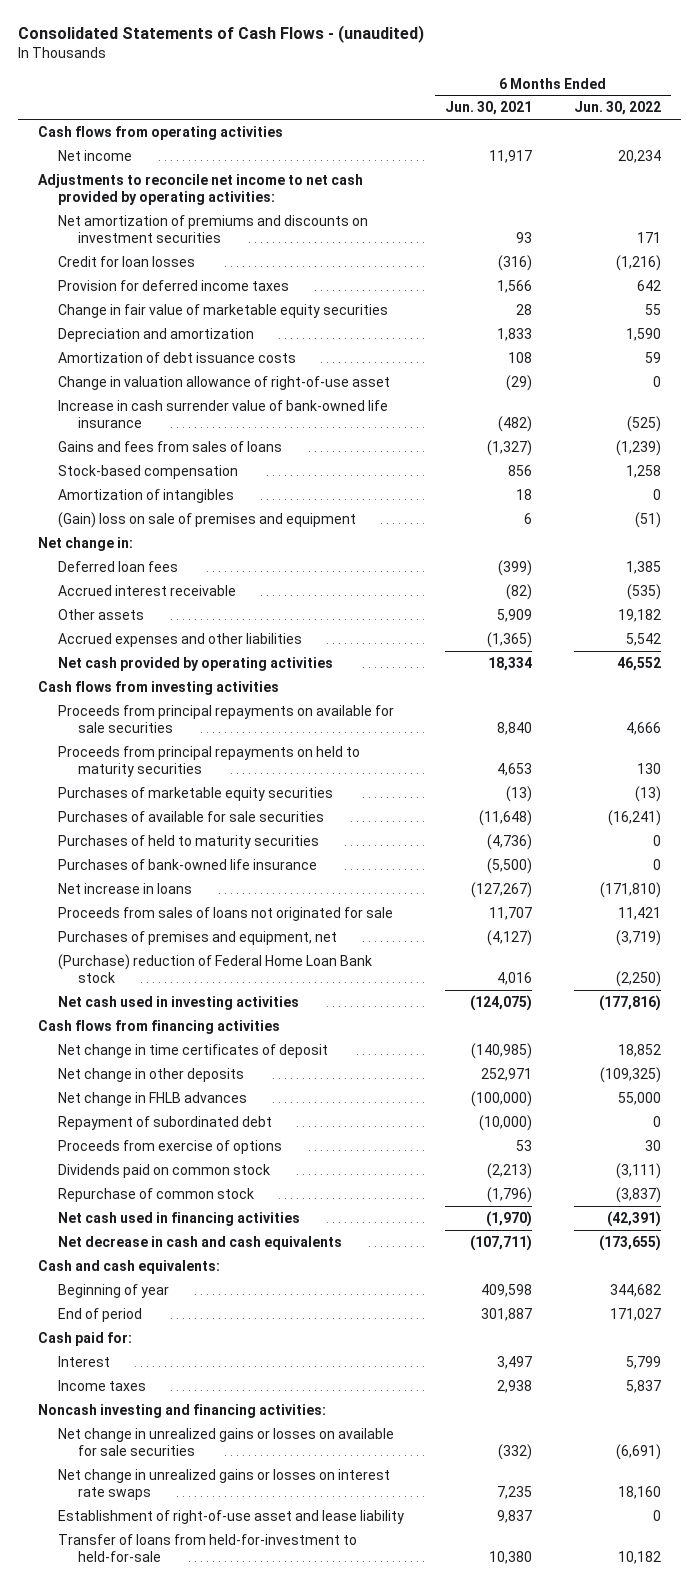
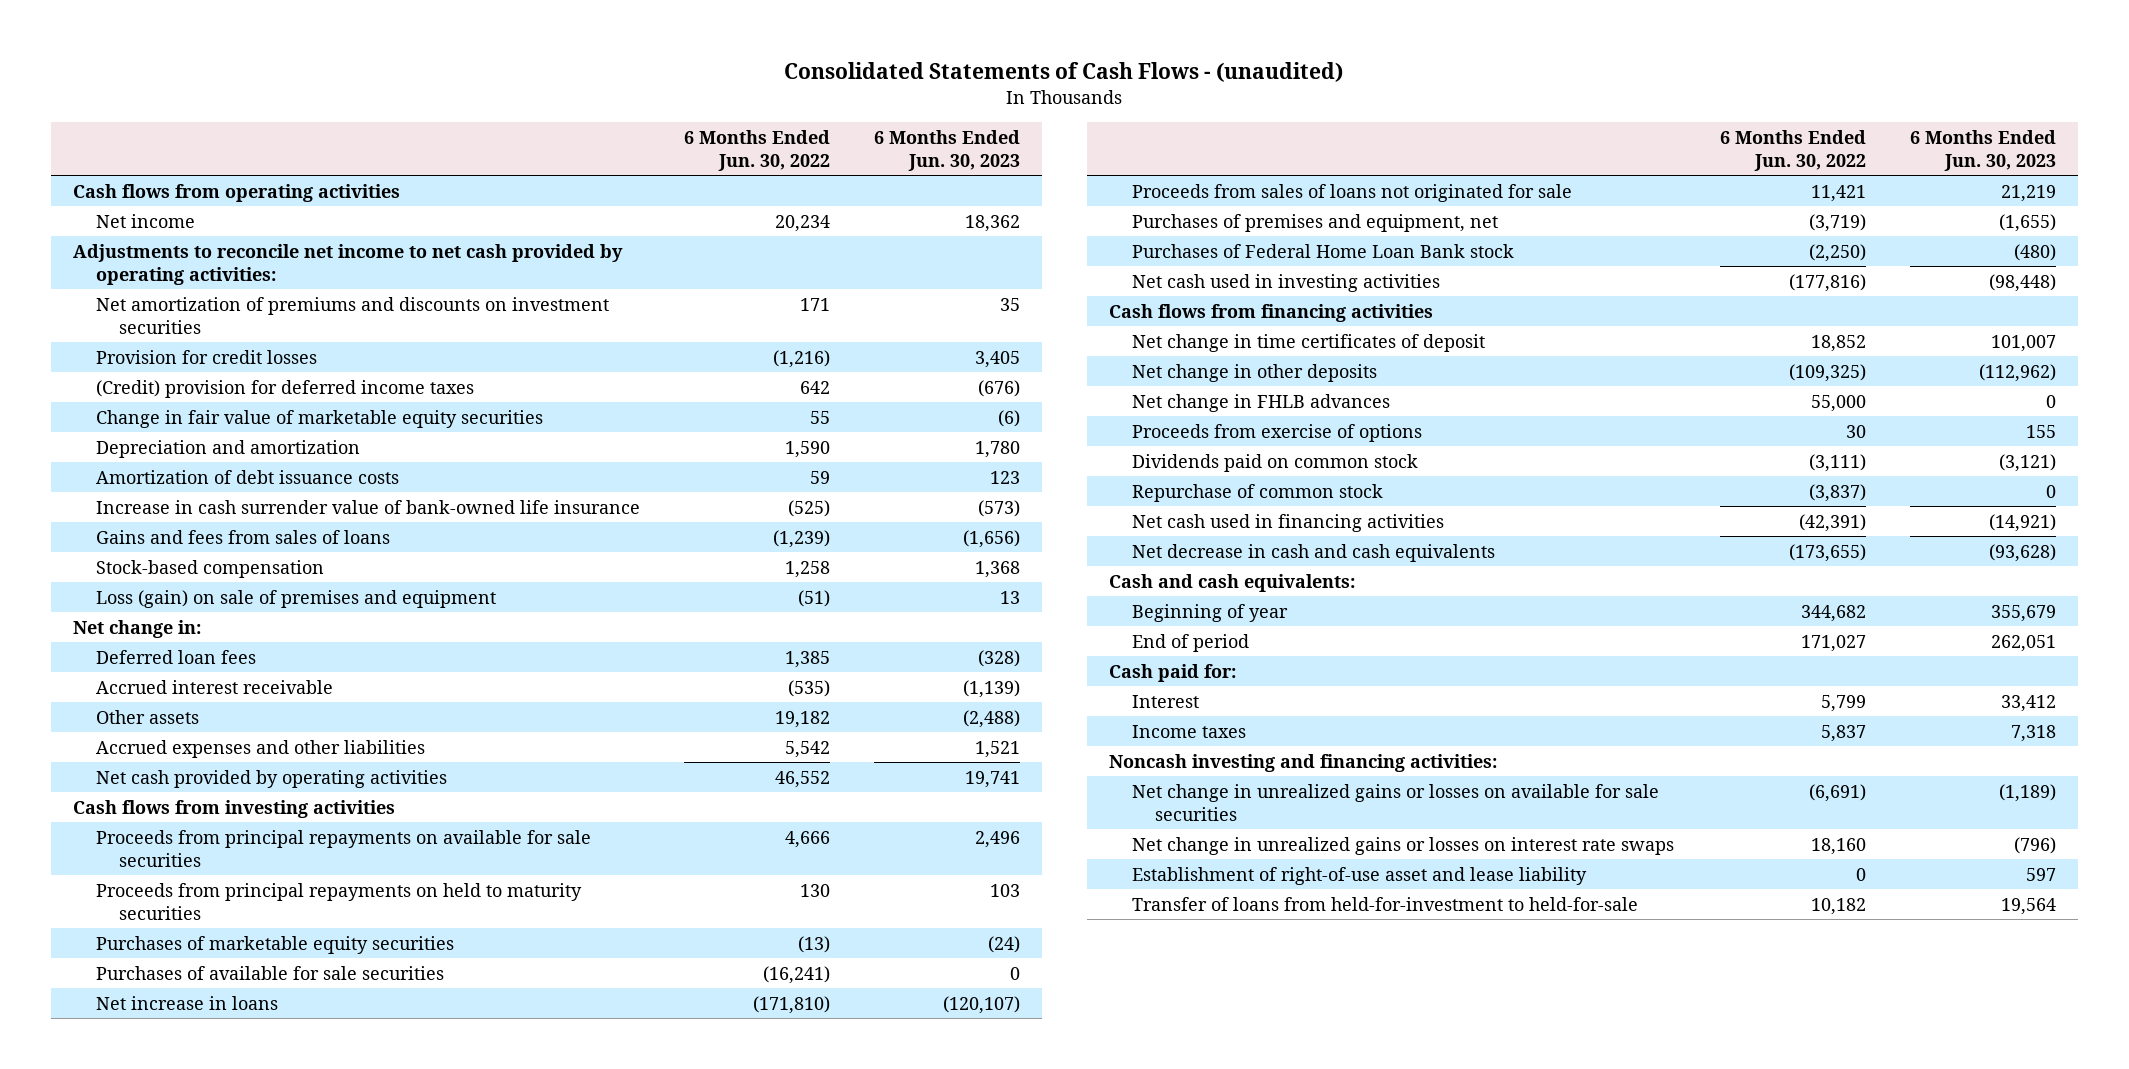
- | 6 Months Ended Jun. 30, 2021 | 6 Months Ended Jun. 30, 2022
+ | 6 Months Ended Jun. 30, 2022 | 6 Months Ended Jun. 30, 2023
- Credit for loan losses | (316) | (1,216)
- Provision for deferred income taxes | 1,566 | 642
+ Provision for credit losses | (1,216) | 3,405
+ (Credit) provision for deferred income taxes | 642 | (676)
- Change in valuation allowance of right-of-use asset | (29) | 0
- Amortization of intangibles | 18 | 0
- (Gain) loss on sale of premises and equipment | 6 | (51)
+ Loss (gain) on sale of premises and equipment | (51) | 13
- Purchases of held to maturity securities | (4,736) | 0
- Purchases of bank-owned life insurance | (5,500) | 0
- (Purchase) reduction of Federal Home Loan Bank stock | 4,016 | (2,250)
+ Purchases of Federal Home Loan Bank stock | (2,250) | (480)
- Repayment of subordinated debt | (10,000) | 0

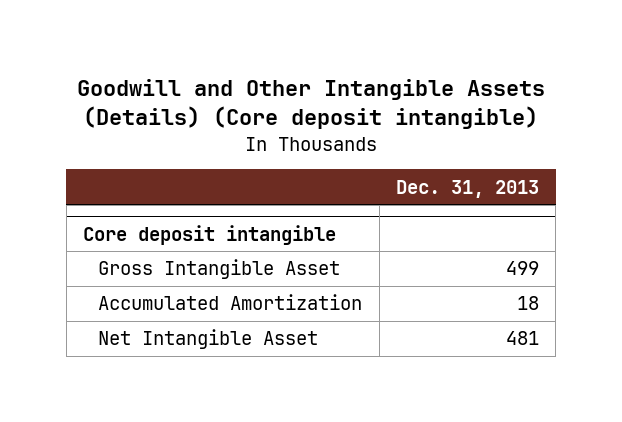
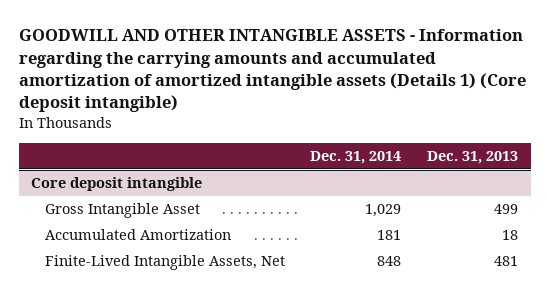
- Goodwill and Other Intangible Assets (Details) (Core deposit intangible)
+ GOODWILL AND OTHER INTANGIBLE ASSETS - Information regarding the carrying amounts and accumulated amortization of amortized intangible assets (Details 1) (Core deposit intangible)
- | Dec. 31, 2013
+ | Dec. 31, 2014 | Dec. 31, 2013
@ Core deposit intangible
- Net Intangible Asset | 481
+ Finite-Lived Intangible Assets, Net | 848 | 481

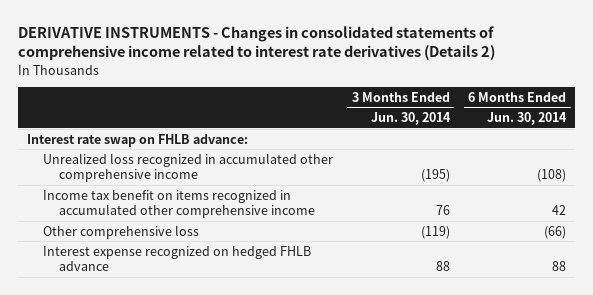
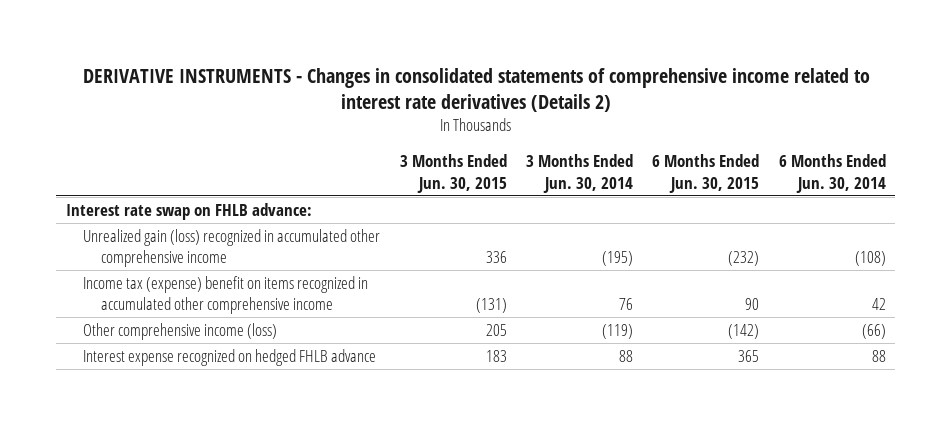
- | 3 Months Ended Jun. 30, 2014 | 6 Months Ended Jun. 30, 2014
+ | 3 Months Ended Jun. 30, 2015 | 3 Months Ended Jun. 30, 2014 | 6 Months Ended Jun. 30, 2015 | 6 Months Ended Jun. 30, 2014
- Unrealized loss recognized in accumulated other comprehensive income | (195) | (108)
- Income tax benefit on items recognized in accumulated other comprehensive income | 76 | 42
- Other comprehensive loss | (119) | (66)
+ Unrealized gain (loss) recognized in accumulated other comprehensive income | 336 | (195) | (232) | (108)
+ Income tax (expense) benefit on items recognized in accumulated other comprehensive income | (131) | 76 | 90 | 42
+ Other comprehensive income (loss) | 205 | (119) | (142) | (66)

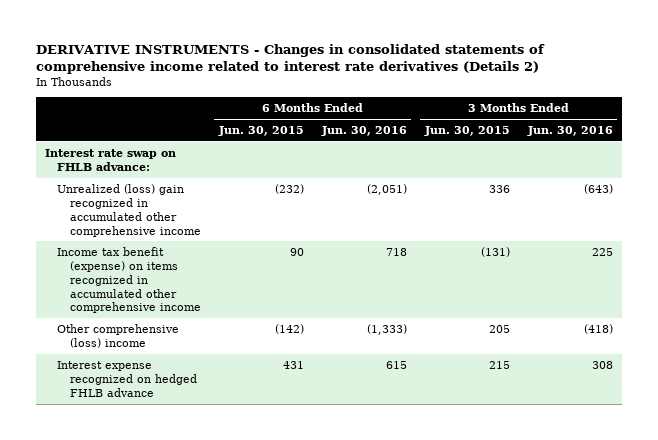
- | 3 Months Ended Jun. 30, 2015 | 3 Months Ended Jun. 30, 2014 | 6 Months Ended Jun. 30, 2015 | 6 Months Ended Jun. 30, 2014
+ | 6 Months Ended Jun. 30, 2015 | 6 Months Ended Jun. 30, 2016 | 3 Months Ended Jun. 30, 2015 | 3 Months Ended Jun. 30, 2016
- Unrealized gain (loss) recognized in accumulated other comprehensive income | 336 | (195) | (232) | (108)
- Income tax (expense) benefit on items recognized in accumulated other comprehensive income | (131) | 76 | 90 | 42
- Other comprehensive income (loss) | 205 | (119) | (142) | (66)
- Interest expense recognized on hedged FHLB advance | 183 | 88 | 365 | 88
+ Unrealized (loss) gain recognized in accumulated other comprehensive income | (232) | (2,051) | 336 | (643)
+ Income tax benefit (expense) on items recognized in accumulated other comprehensive income | 90 | 718 | (131) | 225
+ Other comprehensive (loss) income | (142) | (1,333) | 205 | (418)
+ Interest expense recognized on hedged FHLB advance | 431 | 615 | 215 | 308

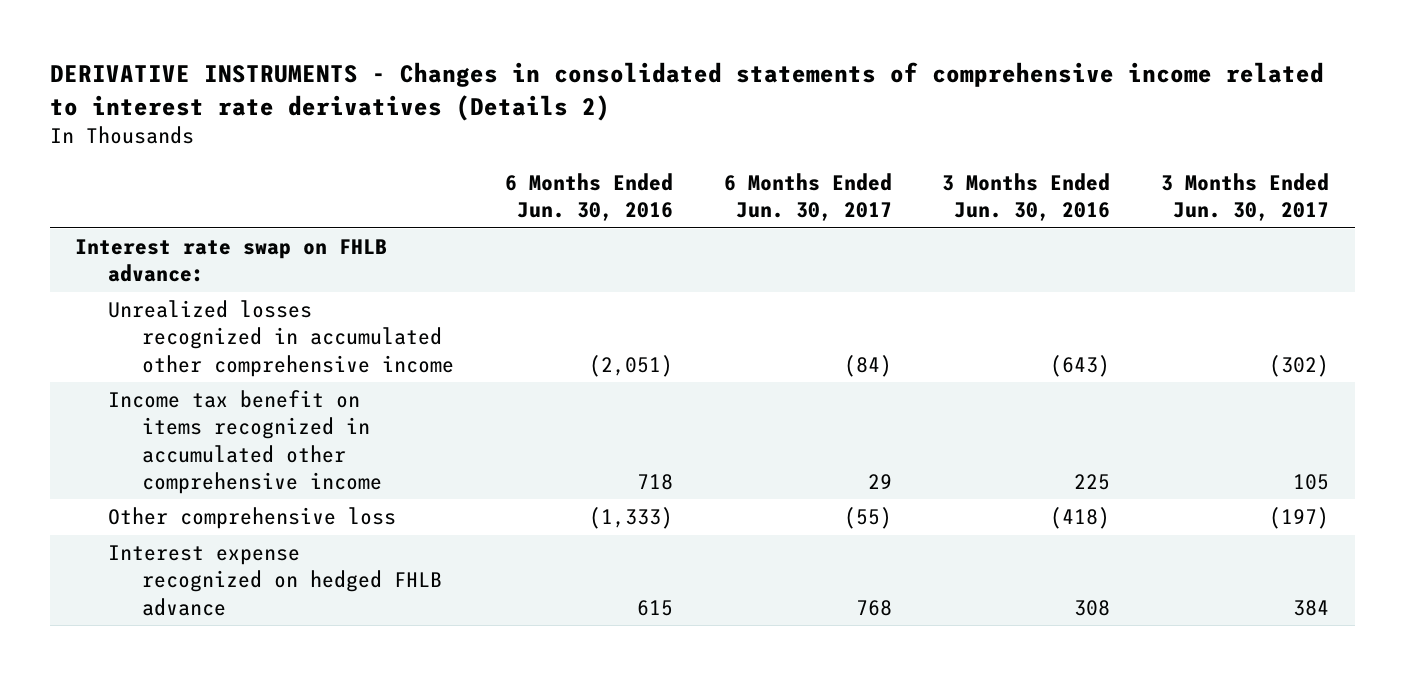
- | 6 Months Ended Jun. 30, 2015 | 6 Months Ended Jun. 30, 2016 | 3 Months Ended Jun. 30, 2015 | 3 Months Ended Jun. 30, 2016
+ | 6 Months Ended Jun. 30, 2016 | 6 Months Ended Jun. 30, 2017 | 3 Months Ended Jun. 30, 2016 | 3 Months Ended Jun. 30, 2017
- Unrealized (loss) gain recognized in accumulated other comprehensive income | (232) | (2,051) | 336 | (643)
- Income tax benefit (expense) on items recognized in accumulated other comprehensive income | 90 | 718 | (131) | 225
- Other comprehensive (loss) income | (142) | (1,333) | 205 | (418)
+ Unrealized losses recognized in accumulated other comprehensive income | (2,051) | (84) | (643) | (302)
+ Income tax benefit on items recognized in accumulated other comprehensive income | 718 | 29 | 225 | 105
+ Other comprehensive loss | (1,333) | (55) | (418) | (197)

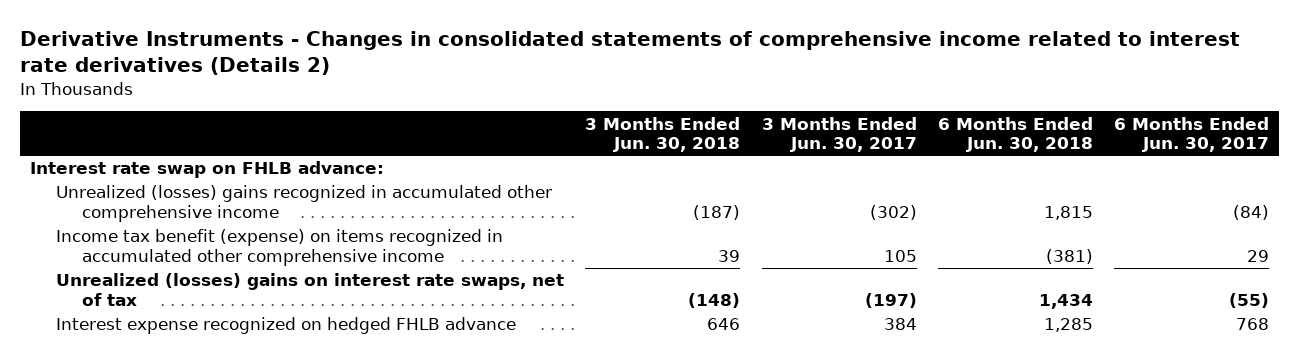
- DERIVATIVE INSTRUMENTS - Changes in consolidated statements of comprehensive income related to interest rate derivatives (Details 2)
+ Derivative Instruments - Changes in consolidated statements of comprehensive income related to interest rate derivatives (Details 2)
- | 6 Months Ended Jun. 30, 2016 | 6 Months Ended Jun. 30, 2017 | 3 Months Ended Jun. 30, 2016 | 3 Months Ended Jun. 30, 2017
+ | 3 Months Ended Jun. 30, 2018 | 3 Months Ended Jun. 30, 2017 | 6 Months Ended Jun. 30, 2018 | 6 Months Ended Jun. 30, 2017
- Unrealized losses recognized in accumulated other comprehensive income | (2,051) | (84) | (643) | (302)
- Income tax benefit on items recognized in accumulated other comprehensive income | 718 | 29 | 225 | 105
- Other comprehensive loss | (1,333) | (55) | (418) | (197)
+ Unrealized (losses) gains recognized in accumulated other comprehensive income | (187) | (302) | 1,815 | (84)
+ Income tax benefit (expense) on items recognized in accumulated other comprehensive income | 39 | 105 | (381) | 29
+ Unrealized (losses) gains on interest rate swaps, net of tax | (148) | (197) | 1,434 | (55)

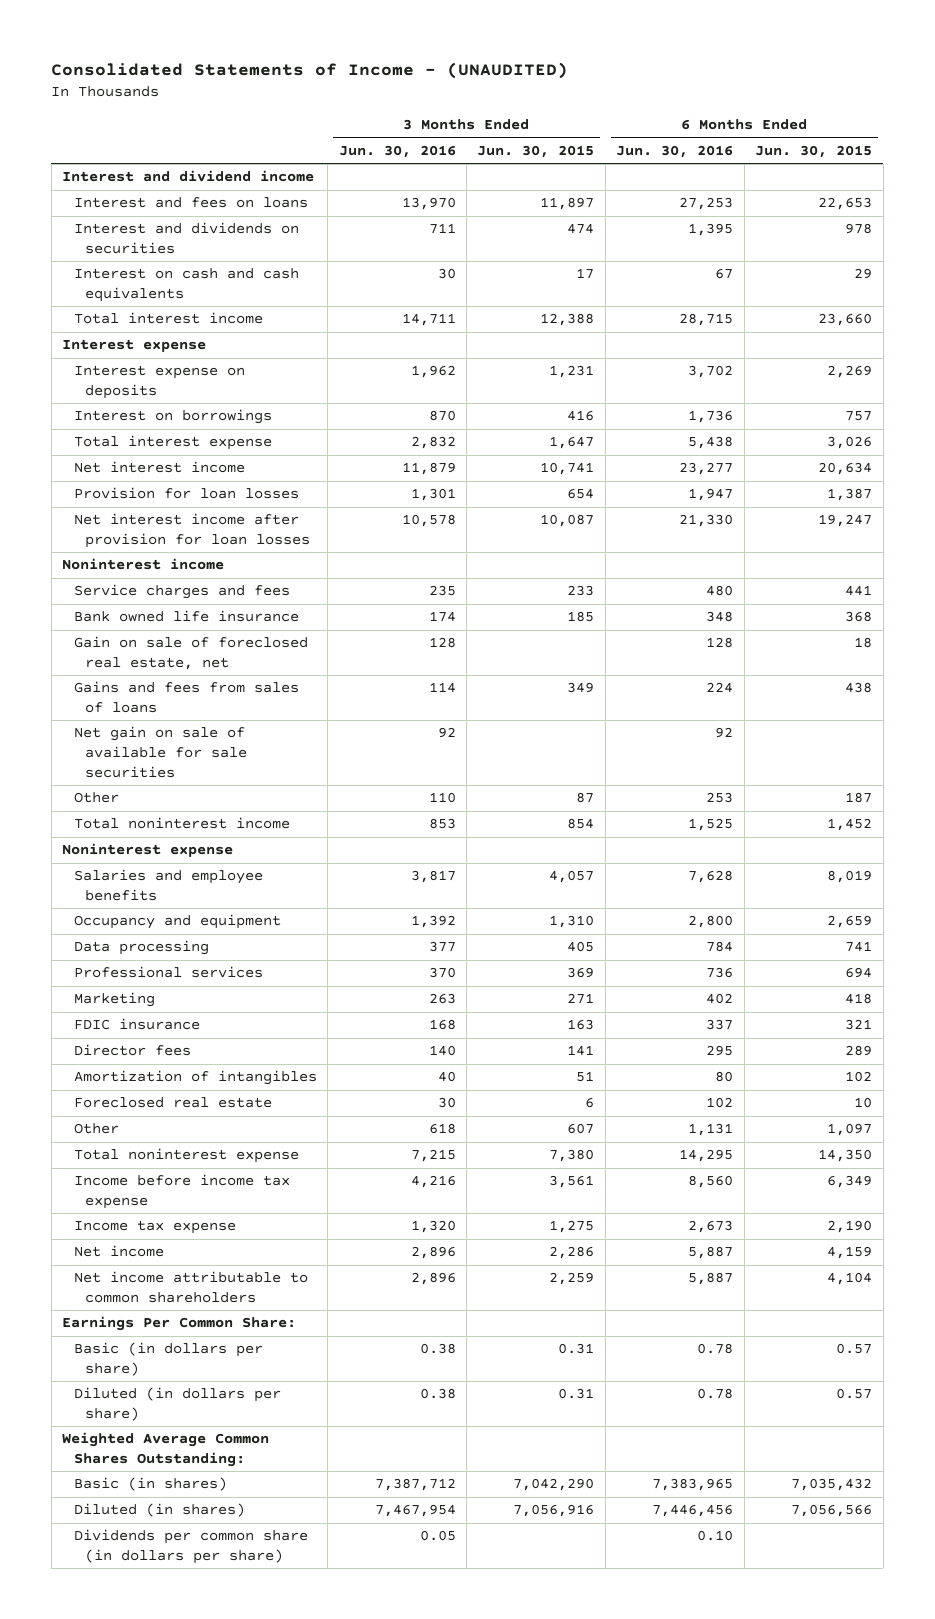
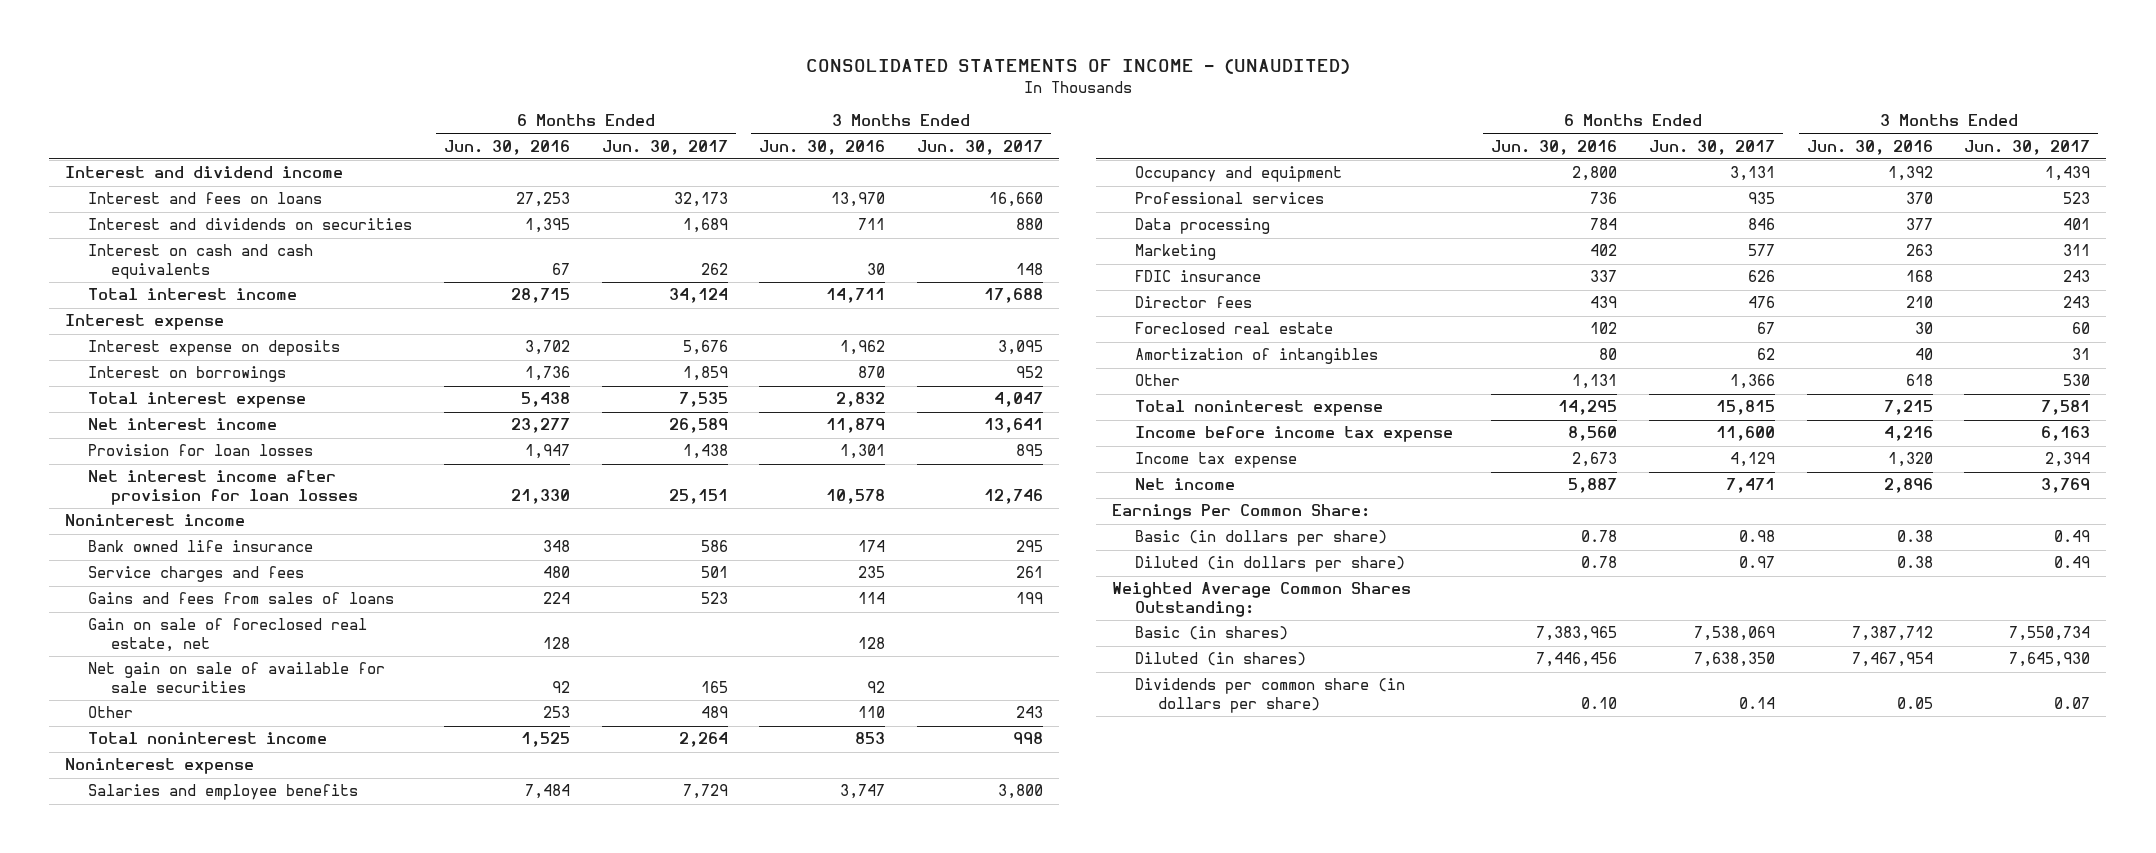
- Consolidated Statements of Income - (UNAUDITED)
+ CONSOLIDATED STATEMENTS OF INCOME - (UNAUDITED)
- | 3 Months Ended Jun. 30, 2016 | 3 Months Ended Jun. 30, 2015 | 6 Months Ended Jun. 30, 2016 | 6 Months Ended Jun. 30, 2015
+ | 6 Months Ended Jun. 30, 2016 | 6 Months Ended Jun. 30, 2017 | 3 Months Ended Jun. 30, 2016 | 3 Months Ended Jun. 30, 2017
moved down: Service charges and fees | 480 | 501 | 235 | 261
moved down: Gain on sale of foreclosed real estate, net | 128 | | 128 |
- Salaries and employee benefits | 3,817 | 4,057 | 7,628 | 8,019
+ Salaries and employee benefits | 7,484 | 7,729 | 3,747 | 3,800
moved down: Data processing | 784 | 846 | 377 | 401
- Director fees | 140 | 141 | 295 | 289
+ Director fees | 439 | 476 | 210 | 243
moved down: Amortization of intangibles | 80 | 62 | 40 | 31
- Net income attributable to common shareholders | 2,896 | 2,259 | 5,887 | 4,104

